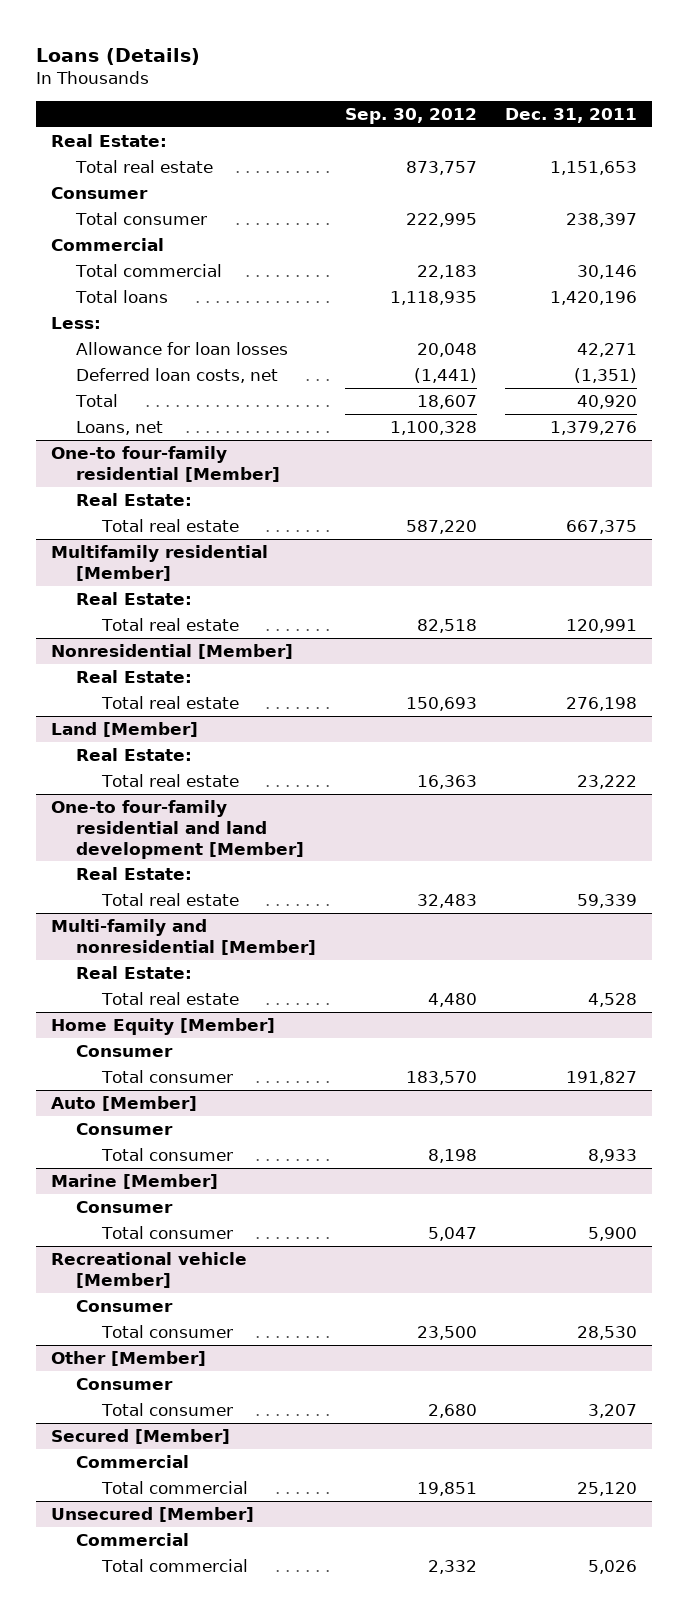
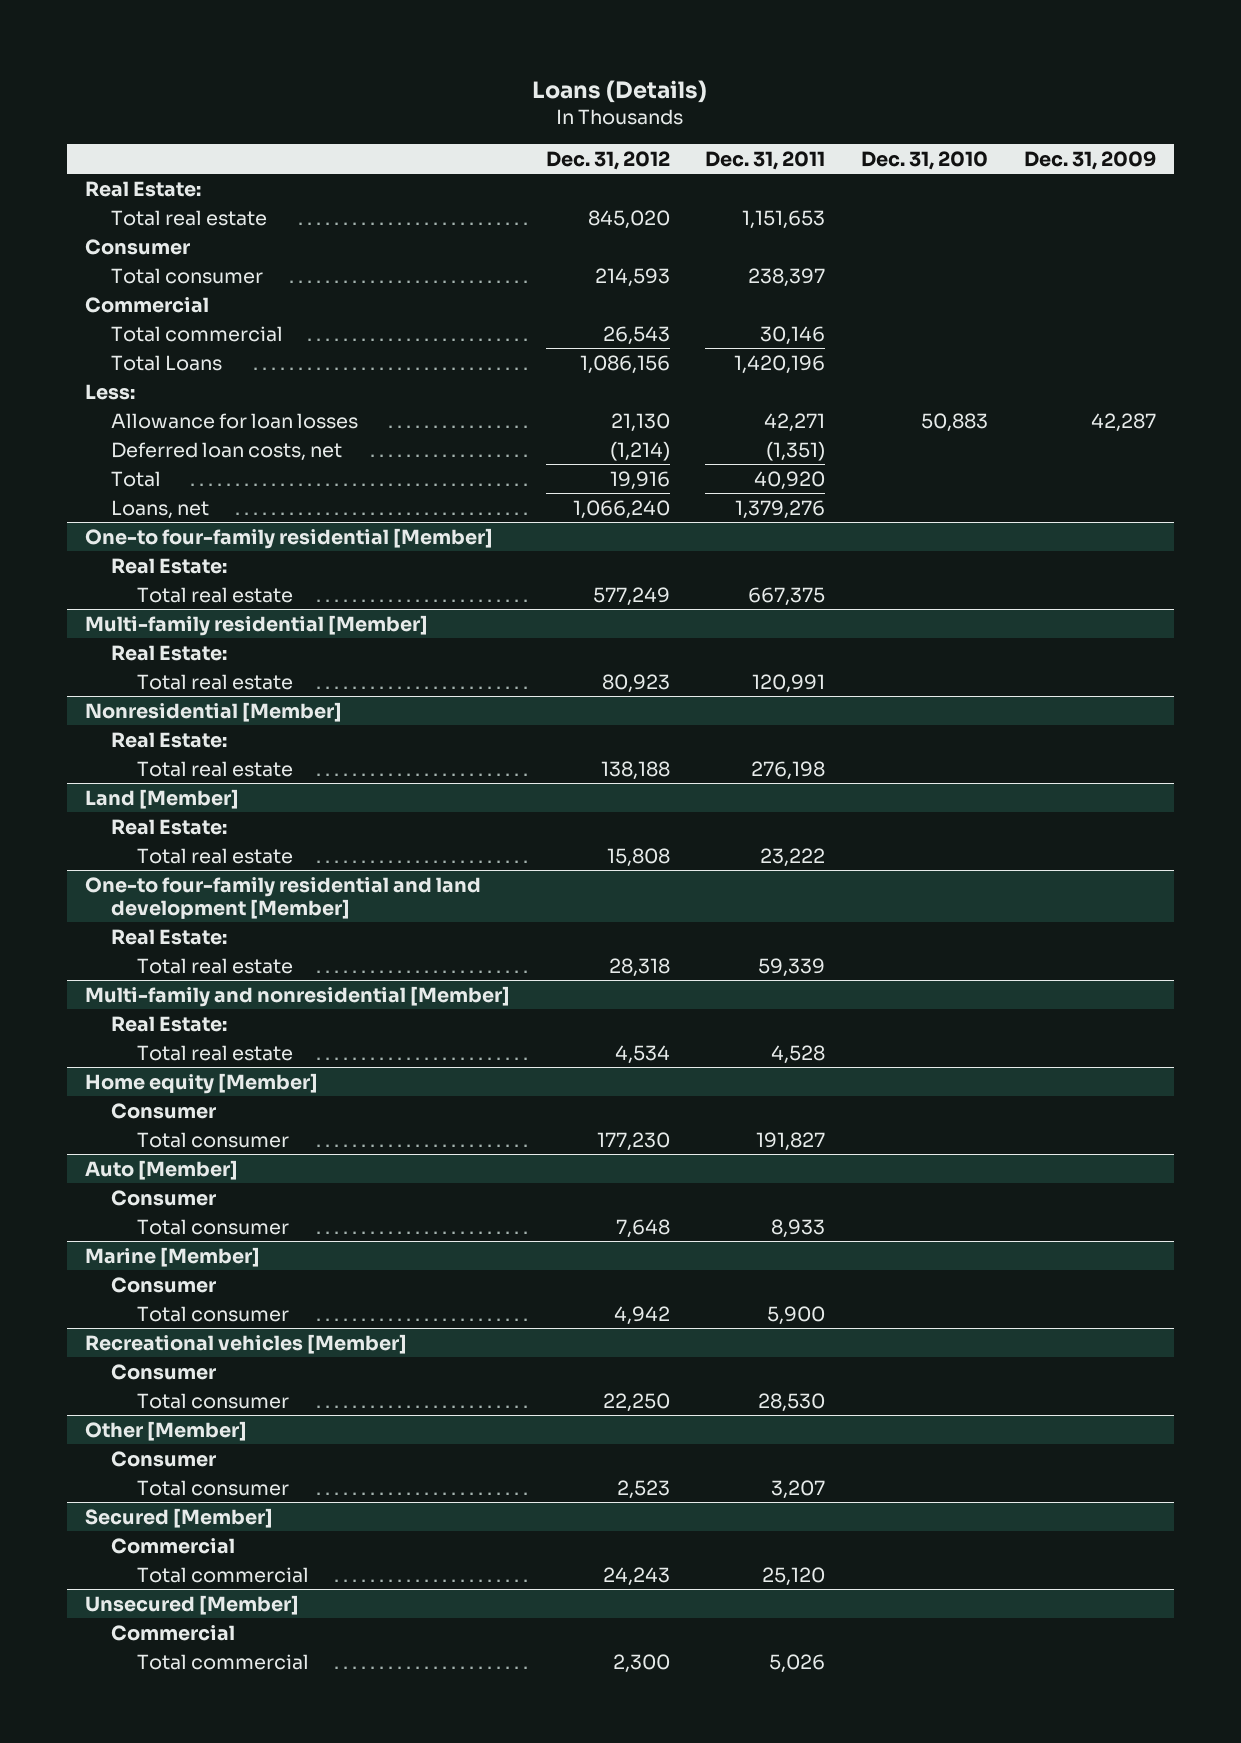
- | Sep. 30, 2012 | Dec. 31, 2011
+ | Dec. 31, 2012 | Dec. 31, 2011 | Dec. 31, 2010 | Dec. 31, 2009
- Total loans | 1,118,935 | 1,420,196
+ Total Loans | 1,086,156 | 1,420,196 | |
- Multifamily residential [Member]
+ Multi-family residential [Member]
- Home Equity [Member]
+ Home equity [Member]
- Recreational vehicle [Member]
+ Recreational vehicles [Member]

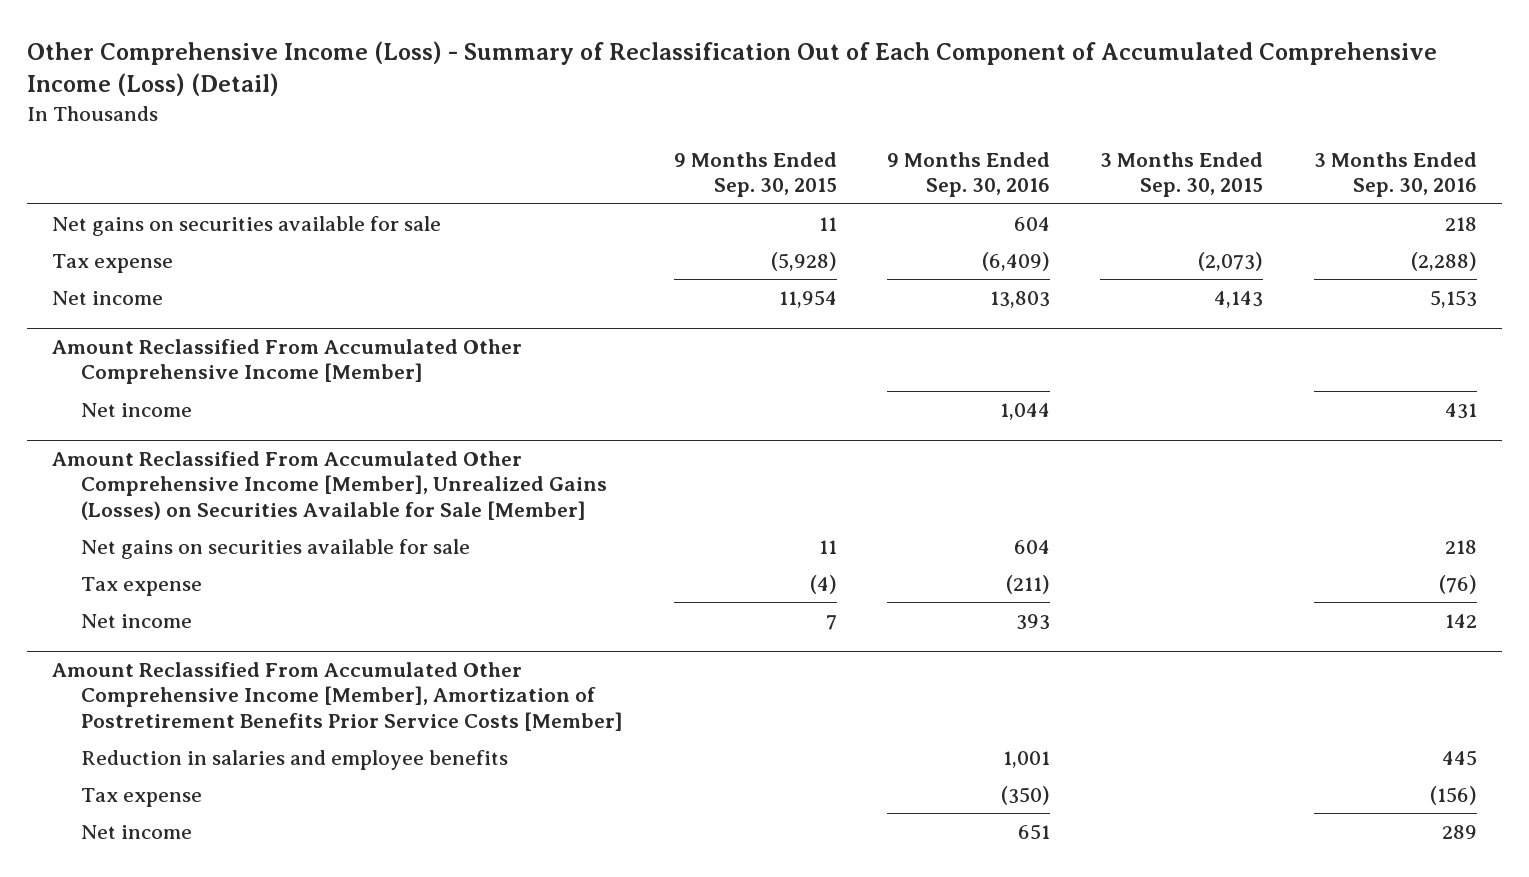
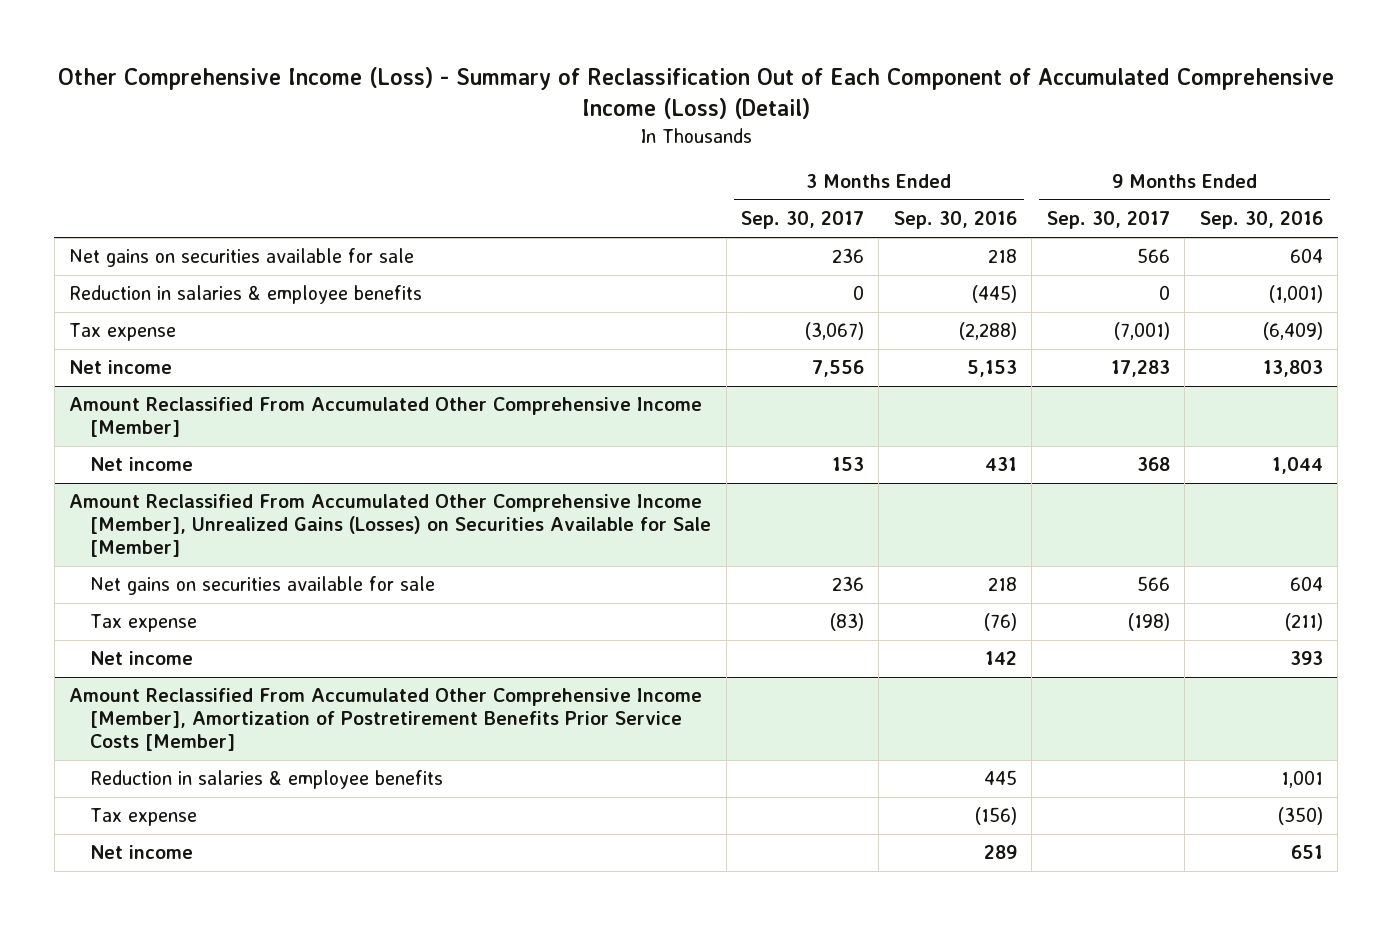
- | 9 Months Ended Sep. 30, 2015 | 9 Months Ended Sep. 30, 2016 | 3 Months Ended Sep. 30, 2015 | 3 Months Ended Sep. 30, 2016
+ | 3 Months Ended Sep. 30, 2017 | 3 Months Ended Sep. 30, 2016 | 9 Months Ended Sep. 30, 2017 | 9 Months Ended Sep. 30, 2016
+ Reduction in salaries & employee benefits | 0 | (445) | 0 | (1,001)
@ Amount Reclassified From Accumulated Other Comprehensive Income [Member], Amortization of Postretirement Benefits Prior Service Costs [Member]
- Reduction in salaries and employee benefits | | 1,001 | | 445
+ Reduction in salaries & employee benefits | | 445 | | 1,001

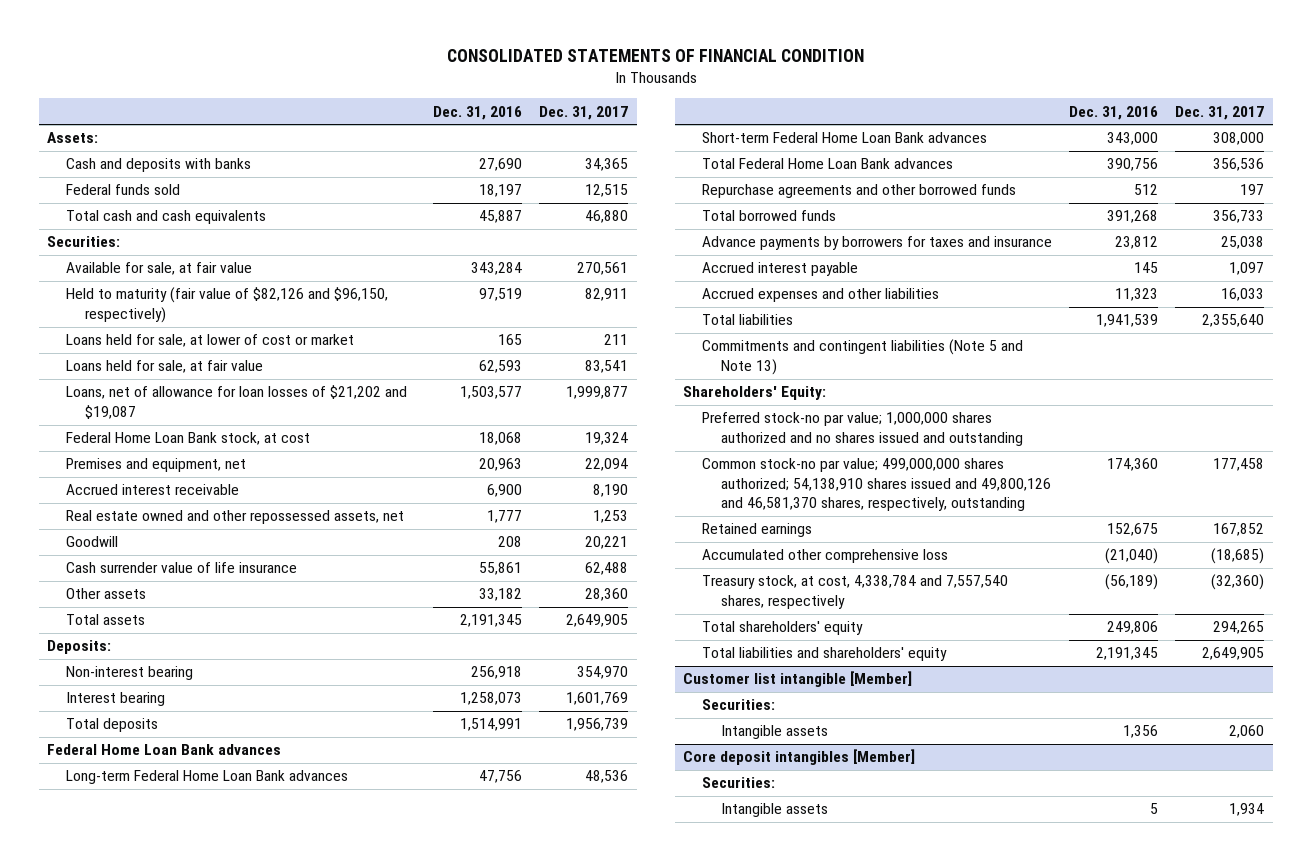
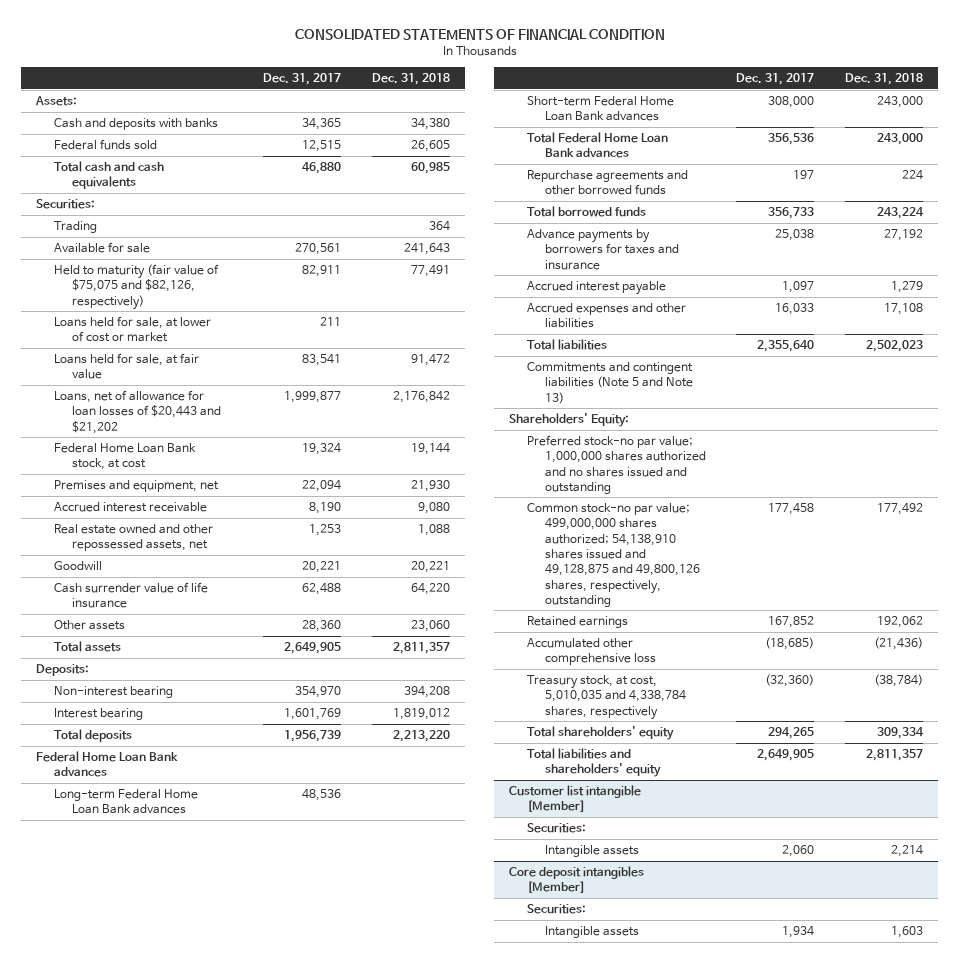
- | Dec. 31, 2016 | Dec. 31, 2017
+ | Dec. 31, 2017 | Dec. 31, 2018
- Available for sale, at fair value | 343,284 | 270,561
- Held to maturity (fair value of $82,126 and $96,150, respectively) | 97,519 | 82,911
+ Trading | | 364
+ Available for sale | 270,561 | 241,643
+ Held to maturity (fair value of $75,075 and $82,126, respectively) | 82,911 | 77,491
- Loans, net of allowance for loan losses of $21,202 and $19,087 | 1,503,577 | 1,999,877
+ Loans, net of allowance for loan losses of $20,443 and $21,202 | 1,999,877 | 2,176,842
- Common stock-no par value; 499,000,000 shares authorized; 54,138,910 shares issued and 49,800,126 and 46,581,370 shares, respectively, outstanding | 174,360 | 177,458
+ Common stock-no par value; 499,000,000 shares authorized; 54,138,910 shares issued and 49,128,875 and 49,800,126 shares, respectively, outstanding | 177,458 | 177,492
- Treasury stock, at cost, 4,338,784 and 7,557,540 shares, respectively | (56,189) | (32,360)
+ Treasury stock, at cost, 5,010,035 and 4,338,784 shares, respectively | (32,360) | (38,784)

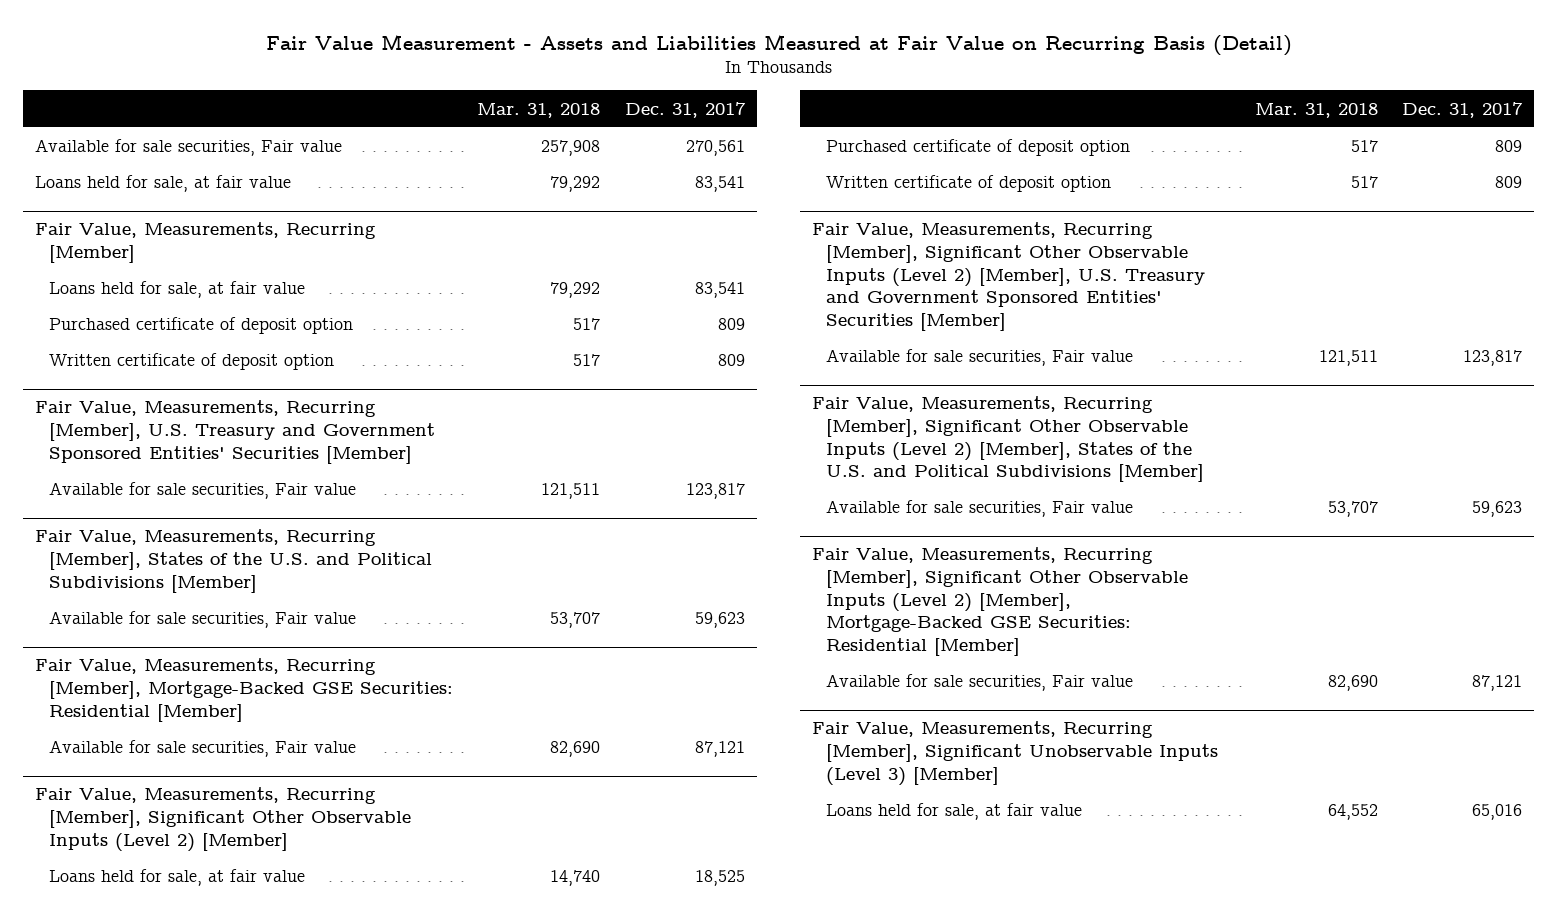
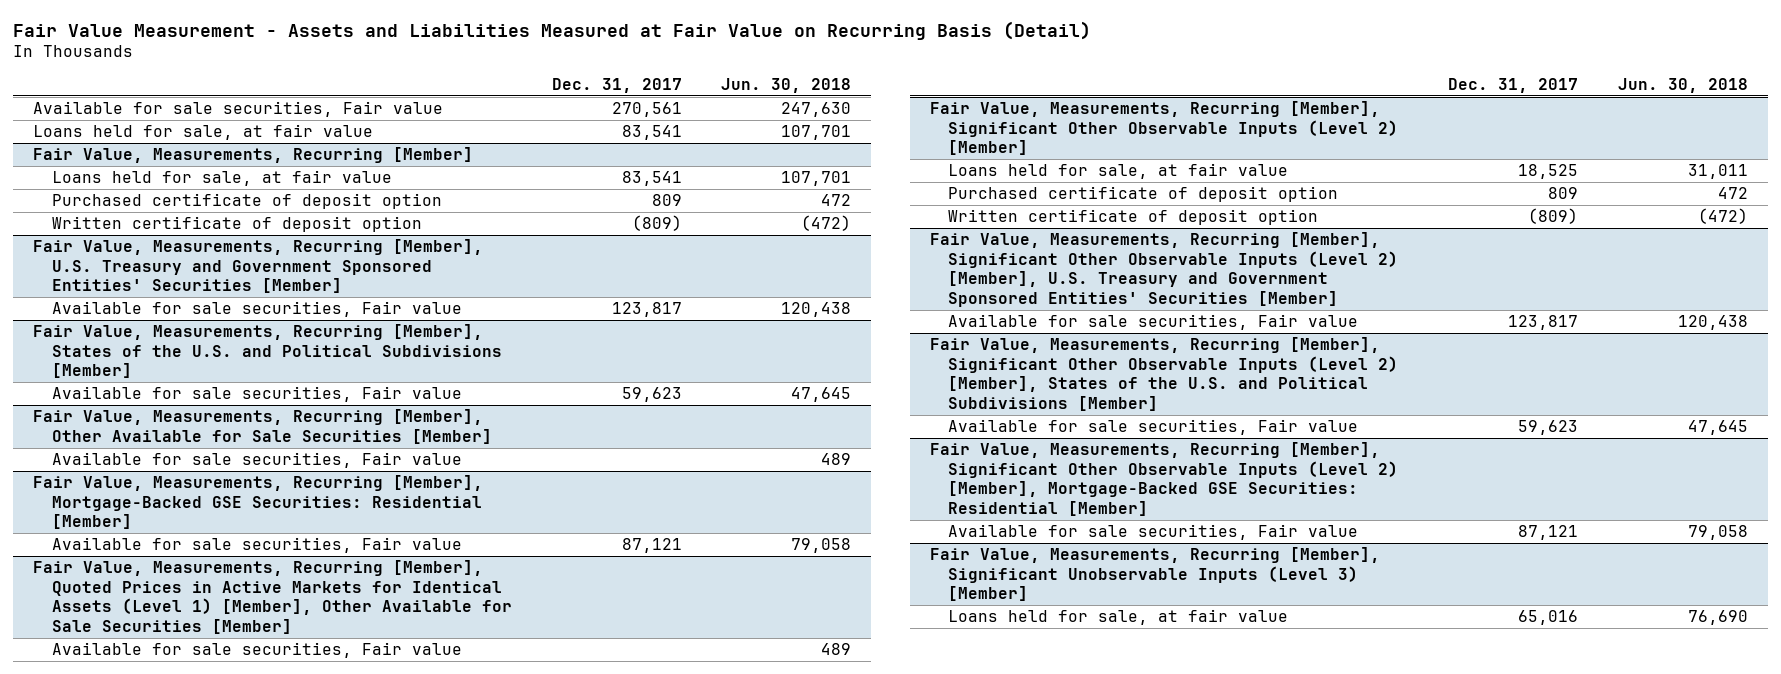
- | Mar. 31, 2018 | Dec. 31, 2017
+ | Dec. 31, 2017 | Jun. 30, 2018
@ Fair Value, Measurements, Recurring [Member]
- Written certificate of deposit option | 517 | 809
+ Written certificate of deposit option | (809) | (472)
+ Fair Value, Measurements, Recurring [Member], Other Available for Sale Securities [Member]
+ Available for sale securities, Fair value | | 489
+ Fair Value, Measurements, Recurring [Member], Quoted Prices in Active Markets for Identical Assets (Level 1) [Member], Other Available for Sale Securities [Member]
+ Available for sale securities, Fair value | | 489
@ Fair Value, Measurements, Recurring [Member], Significant Other Observable Inputs (Level 2) [Member]
- Written certificate of deposit option | 517 | 809
+ Written certificate of deposit option | (809) | (472)

